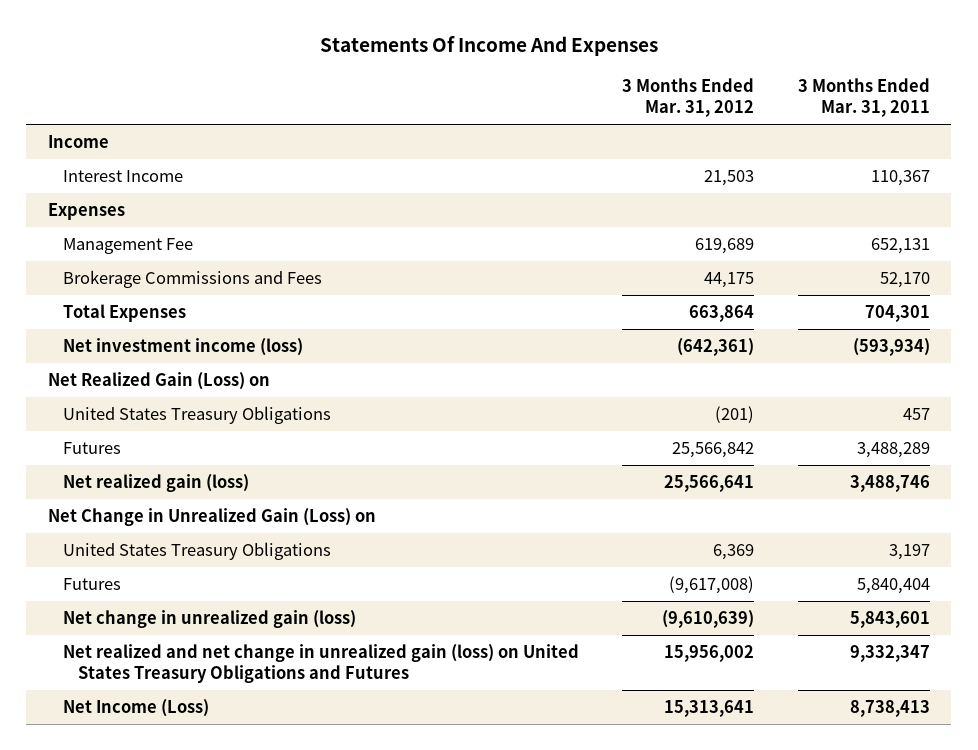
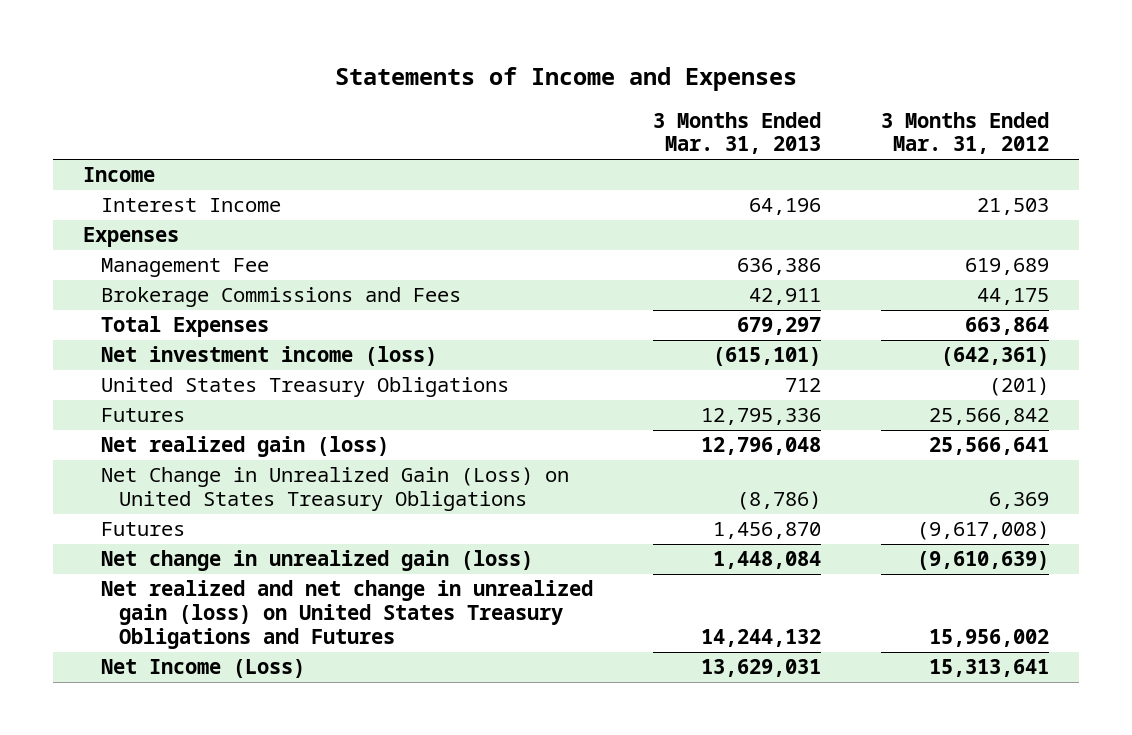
- Statements Of Income And Expenses
+ Statements of Income and Expenses
- | 3 Months Ended Mar. 31, 2012 | 3 Months Ended Mar. 31, 2011
+ | 3 Months Ended Mar. 31, 2013 | 3 Months Ended Mar. 31, 2012
- Net Realized Gain (Loss) on
- Net Change in Unrealized Gain (Loss) on
- United States Treasury Obligations | 6,369 | 3,197
+ Net Change in Unrealized Gain (Loss) on United States Treasury Obligations | (8,786) | 6,369

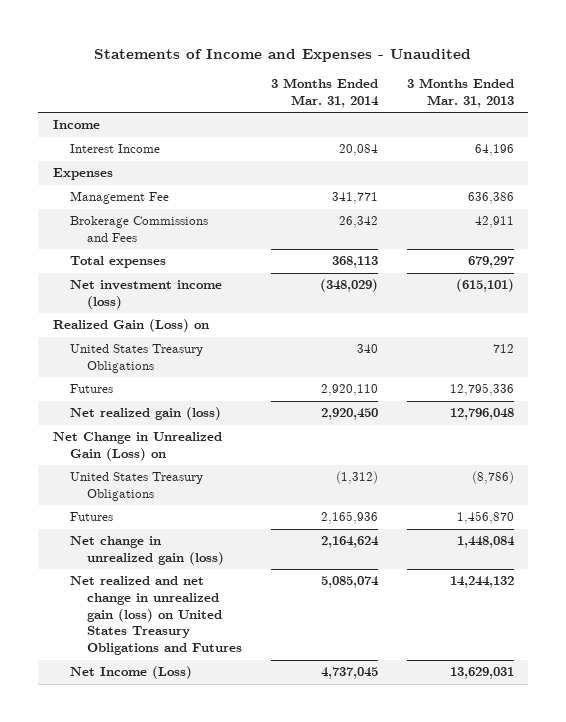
- Statements of Income and Expenses
+ Statements of Income and Expenses - Unaudited
- | 3 Months Ended Mar. 31, 2013 | 3 Months Ended Mar. 31, 2012
+ | 3 Months Ended Mar. 31, 2014 | 3 Months Ended Mar. 31, 2013
- Total Expenses | 679,297 | 663,864
+ Total expenses | 368,113 | 679,297
+ Realized Gain (Loss) on
- Net Change in Unrealized Gain (Loss) on United States Treasury Obligations | (8,786) | 6,369
+ Net Change in Unrealized Gain (Loss) on
+ United States Treasury Obligations | (1,312) | (8,786)

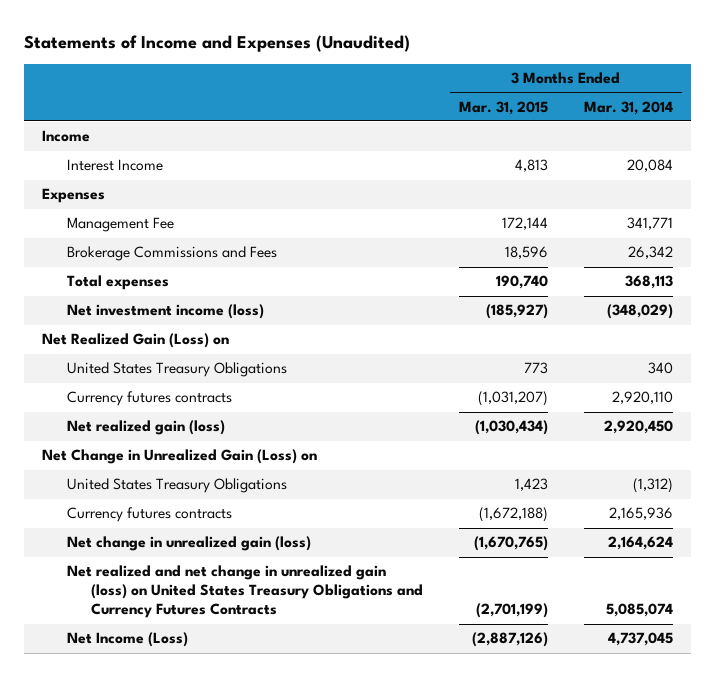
- Statements of Income and Expenses - Unaudited
+ Statements of Income and Expenses (Unaudited)
- | 3 Months Ended Mar. 31, 2014 | 3 Months Ended Mar. 31, 2013
+ | 3 Months Ended Mar. 31, 2015 | 3 Months Ended Mar. 31, 2014
- Realized Gain (Loss) on
+ Net Realized Gain (Loss) on
- Futures | 2,920,110 | 12,795,336
+ Currency futures contracts | (1,031,207) | 2,920,110
- Futures | 2,165,936 | 1,456,870
+ Currency futures contracts | (1,672,188) | 2,165,936
- Net realized and net change in unrealized gain (loss) on United States Treasury Obligations and Futures | 5,085,074 | 14,244,132
+ Net realized and net change in unrealized gain (loss) on United States Treasury Obligations and Currency Futures Contracts | (2,701,199) | 5,085,074

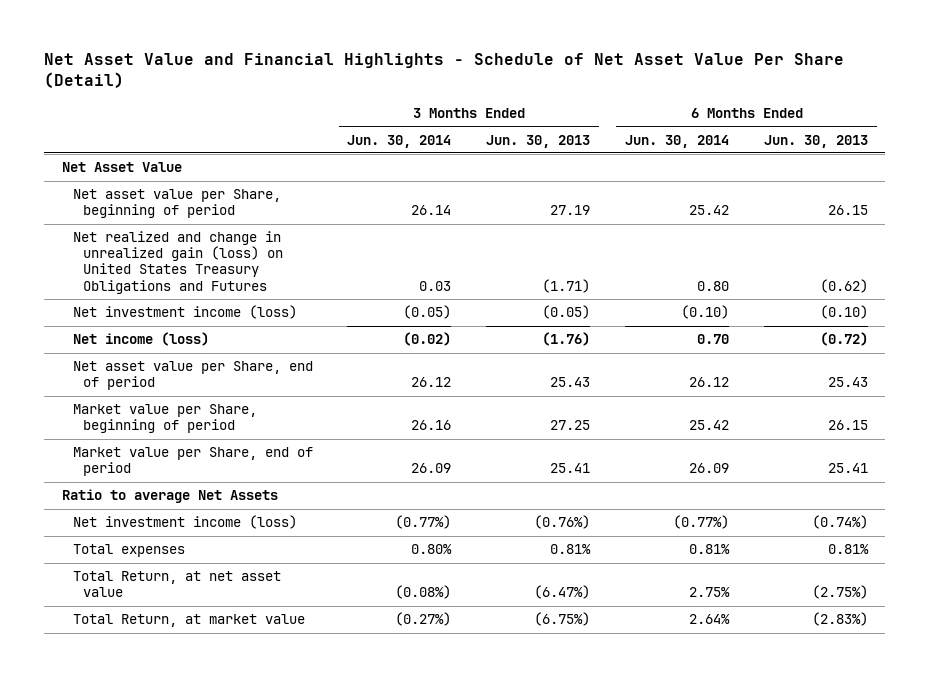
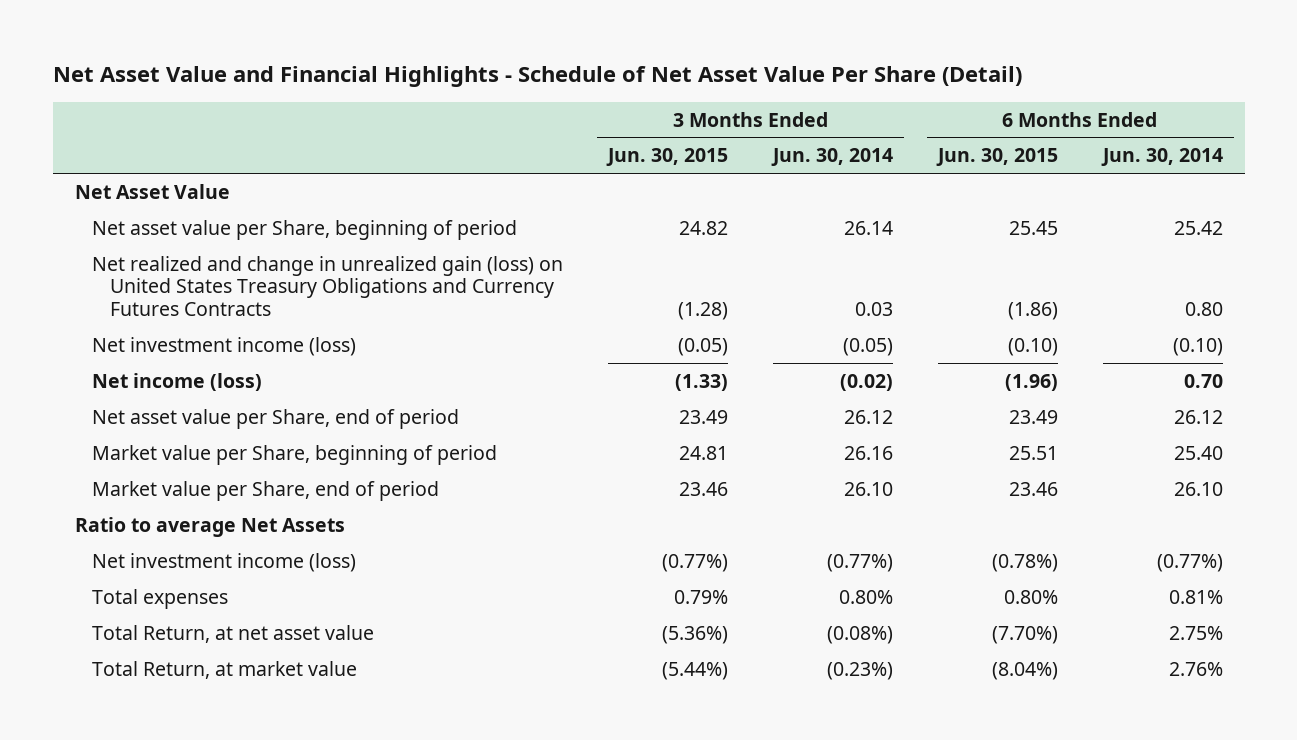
- | 3 Months Ended Jun. 30, 2014 | 3 Months Ended Jun. 30, 2013 | 6 Months Ended Jun. 30, 2014 | 6 Months Ended Jun. 30, 2013
+ | 3 Months Ended Jun. 30, 2015 | 3 Months Ended Jun. 30, 2014 | 6 Months Ended Jun. 30, 2015 | 6 Months Ended Jun. 30, 2014
- Net realized and change in unrealized gain (loss) on United States Treasury Obligations and Futures | 0.03 | (1.71) | 0.80 | (0.62)
+ Net realized and change in unrealized gain (loss) on United States Treasury Obligations and Currency Futures Contracts | (1.28) | 0.03 | (1.86) | 0.80
- Market value per Share, beginning of period | 26.16 | 27.25 | 25.42 | 26.15
- Market value per Share, end of period | 26.09 | 25.41 | 26.09 | 25.41
+ Market value per Share, beginning of period | 24.81 | 26.16 | 25.51 | 25.40
+ Market value per Share, end of period | 23.46 | 26.10 | 23.46 | 26.10
- Total Return, at market value | (0.27%) | (6.75%) | 2.64% | (2.83%)
+ Total Return, at market value | (5.44%) | (0.23%) | (8.04%) | 2.76%

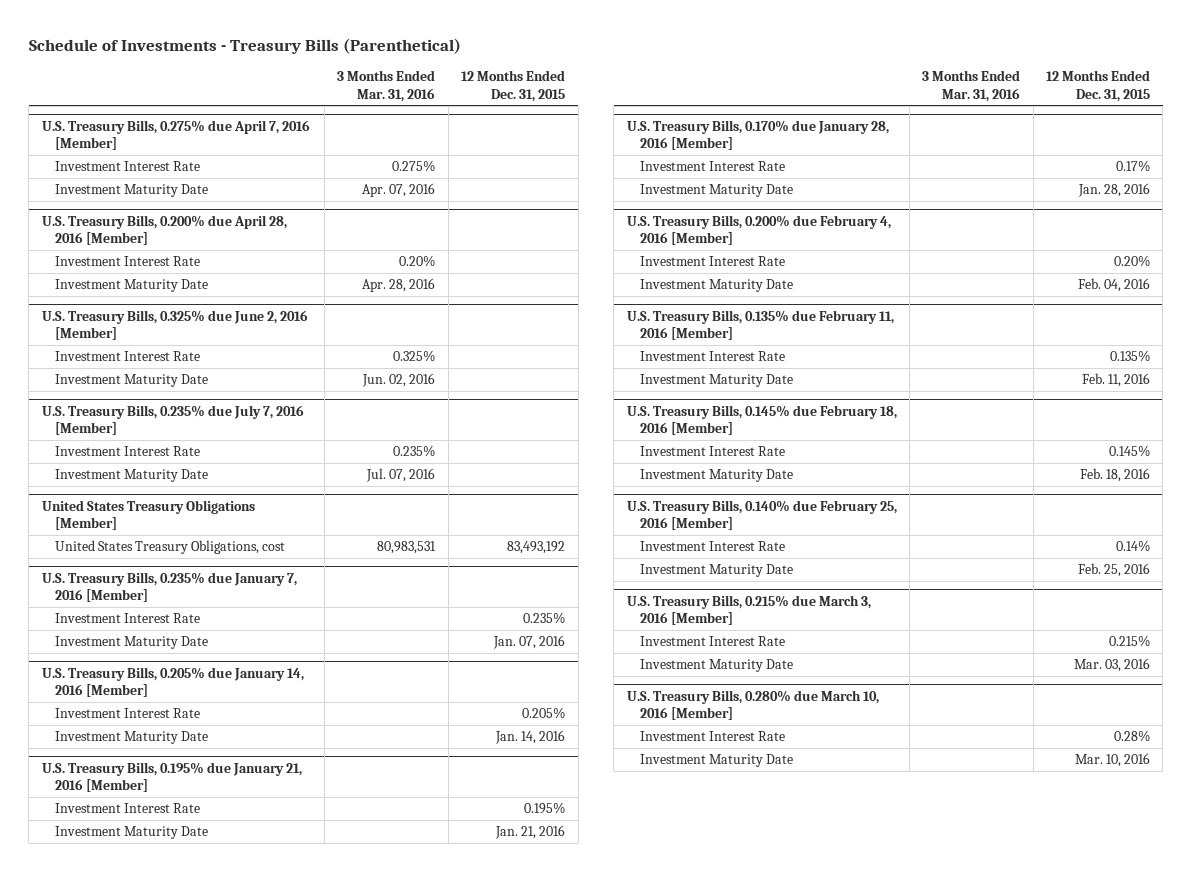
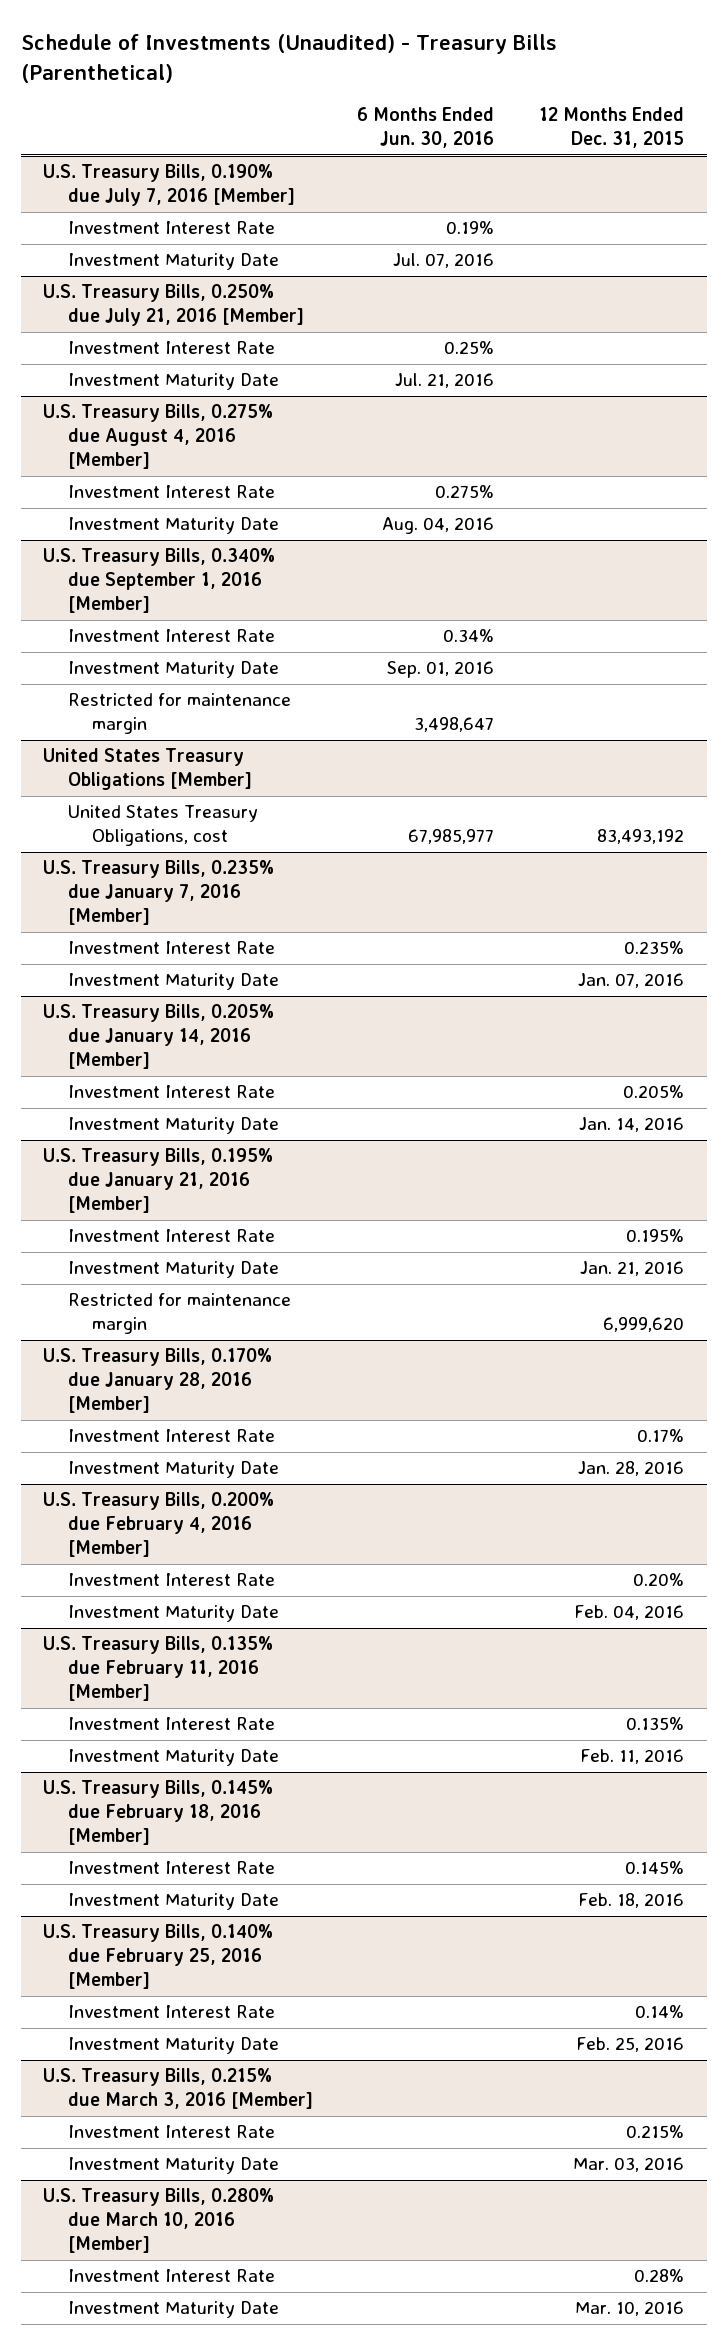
- Schedule of Investments - Treasury Bills (Parenthetical)
+ Schedule of Investments (Unaudited) - Treasury Bills (Parenthetical)
- | 3 Months Ended Mar. 31, 2016 | 12 Months Ended Dec. 31, 2015
+ | 6 Months Ended Jun. 30, 2016 | 12 Months Ended Dec. 31, 2015
- U.S. Treasury Bills, 0.275% due April 7, 2016 [Member]
+ U.S. Treasury Bills, 0.190% due July 7, 2016 [Member]
- U.S. Treasury Bills, 0.200% due April 28, 2016 [Member]
+ U.S. Treasury Bills, 0.250% due July 21, 2016 [Member]
- U.S. Treasury Bills, 0.325% due June 2, 2016 [Member]
+ U.S. Treasury Bills, 0.275% due August 4, 2016 [Member]
- U.S. Treasury Bills, 0.235% due July 7, 2016 [Member]
+ U.S. Treasury Bills, 0.340% due September 1, 2016 [Member]
+ Restricted for maintenance margin | 3,498,647 |
@ U.S. Treasury Bills, 0.195% due January 21, 2016 [Member]
+ Restricted for maintenance margin | | 6,999,620

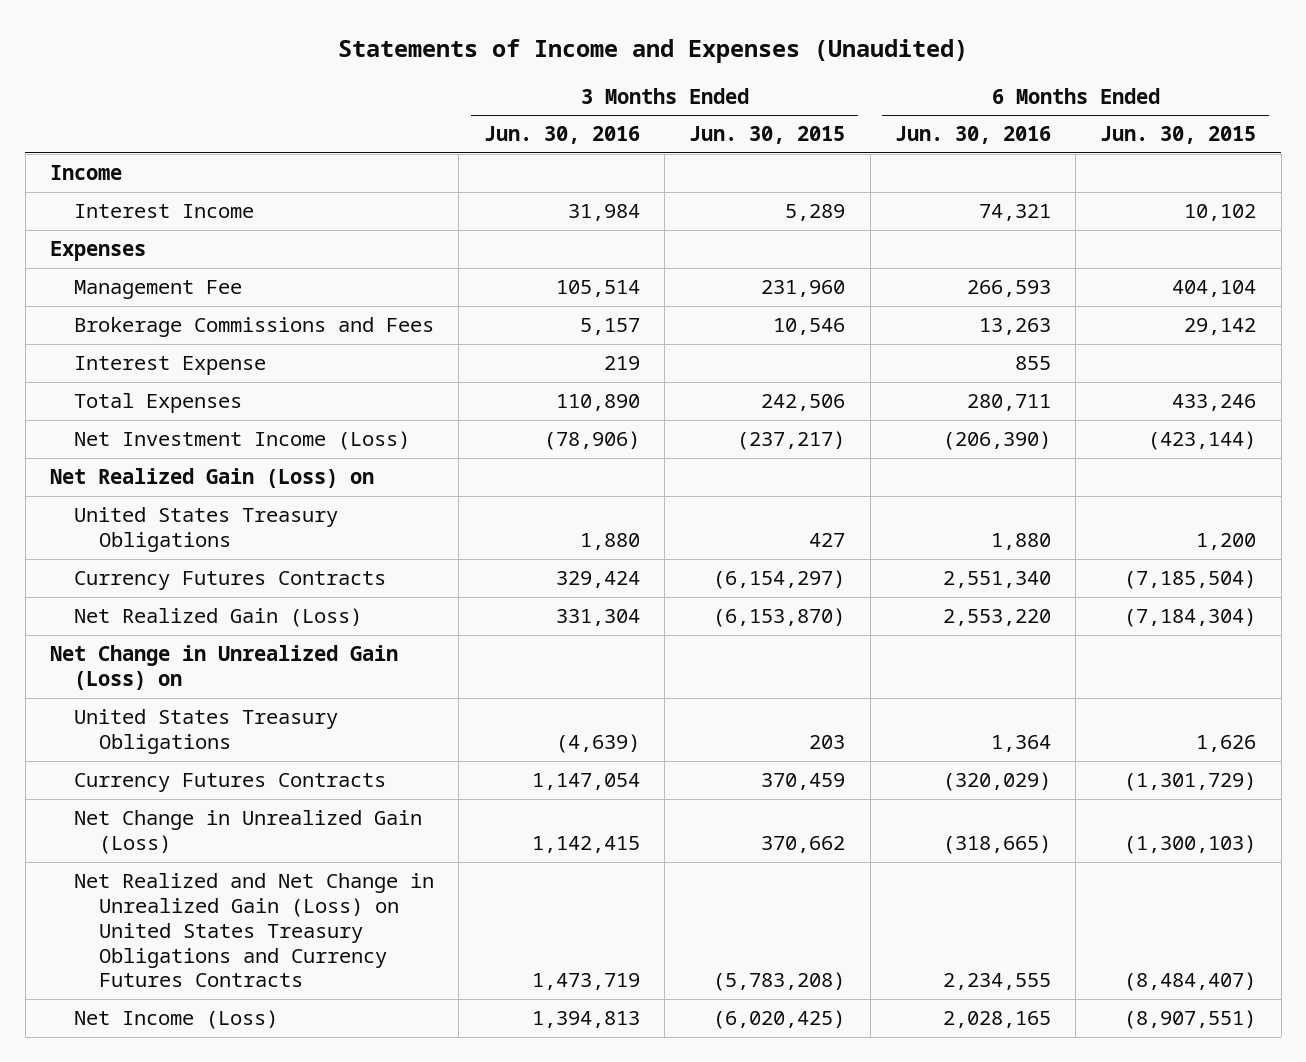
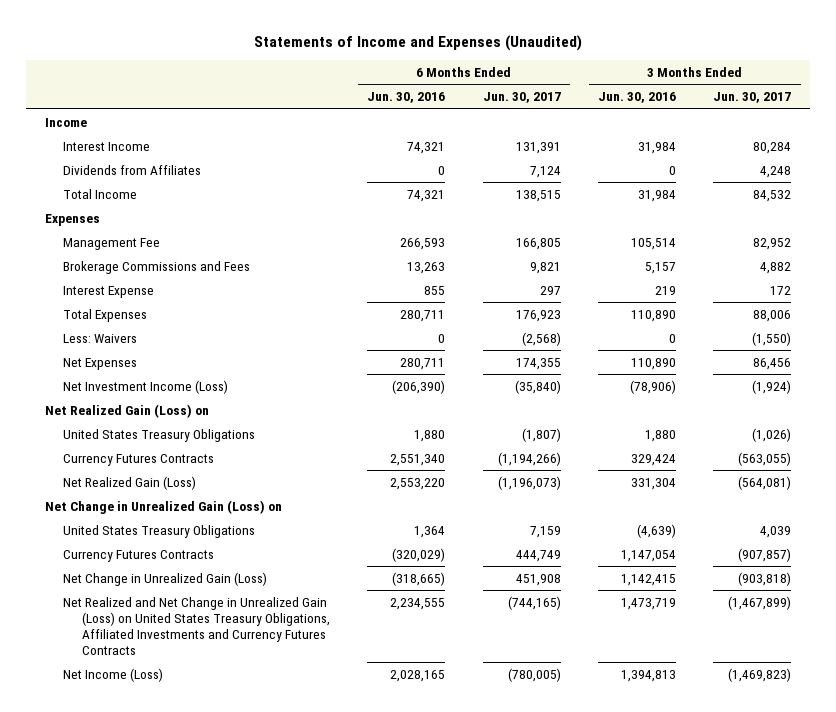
- | 3 Months Ended Jun. 30, 2016 | 3 Months Ended Jun. 30, 2015 | 6 Months Ended Jun. 30, 2016 | 6 Months Ended Jun. 30, 2015
+ | 6 Months Ended Jun. 30, 2016 | 6 Months Ended Jun. 30, 2017 | 3 Months Ended Jun. 30, 2016 | 3 Months Ended Jun. 30, 2017
+ Dividends from Affiliates | 0 | 7,124 | 0 | 4,248
+ Total Income | 74,321 | 138,515 | 31,984 | 84,532
+ Less: Waivers | 0 | (2,568) | 0 | (1,550)
+ Net Expenses | 280,711 | 174,355 | 110,890 | 86,456
- Net Realized and Net Change in Unrealized Gain (Loss) on United States Treasury Obligations and Currency Futures Contracts | 1,473,719 | (5,783,208) | 2,234,555 | (8,484,407)
+ Net Realized and Net Change in Unrealized Gain (Loss) on United States Treasury Obligations, Affiliated Investments and Currency Futures Contracts | 2,234,555 | (744,165) | 1,473,719 | (1,467,899)

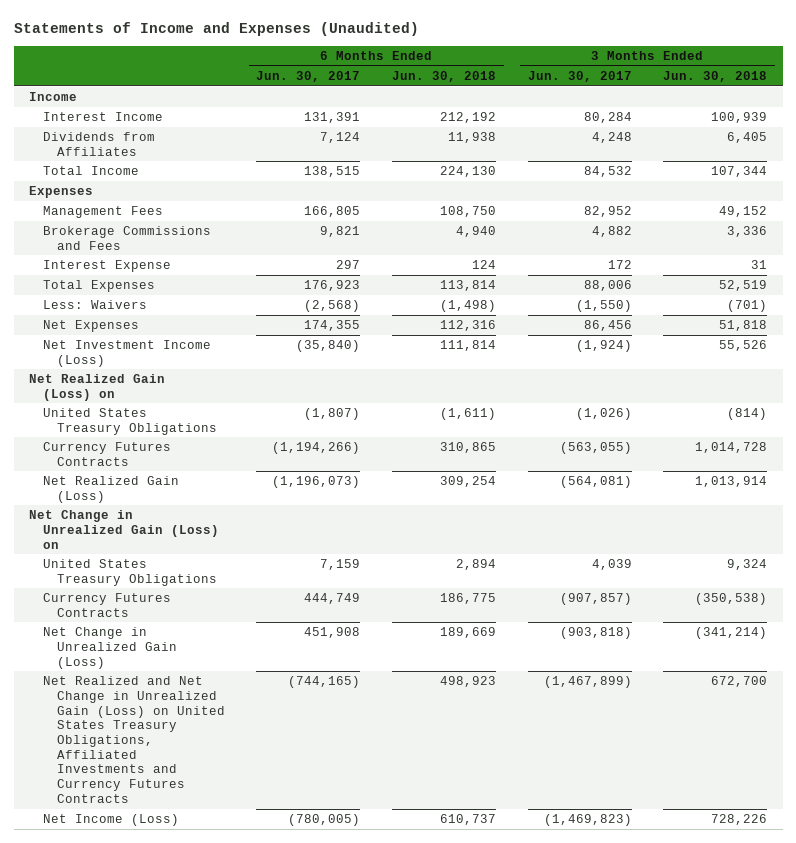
- | 6 Months Ended Jun. 30, 2016 | 6 Months Ended Jun. 30, 2017 | 3 Months Ended Jun. 30, 2016 | 3 Months Ended Jun. 30, 2017
+ | 6 Months Ended Jun. 30, 2017 | 6 Months Ended Jun. 30, 2018 | 3 Months Ended Jun. 30, 2017 | 3 Months Ended Jun. 30, 2018
- Management Fee | 266,593 | 166,805 | 105,514 | 82,952
+ Management Fees | 166,805 | 108,750 | 82,952 | 49,152

